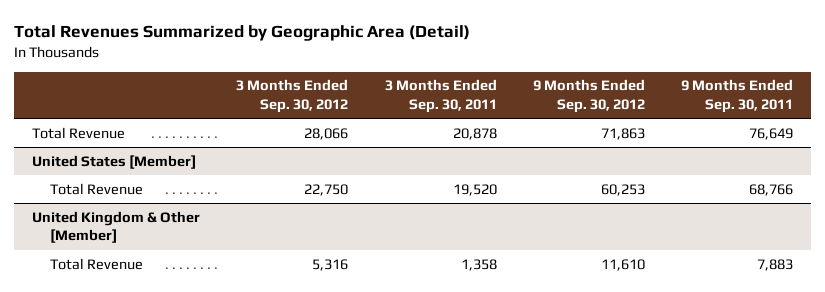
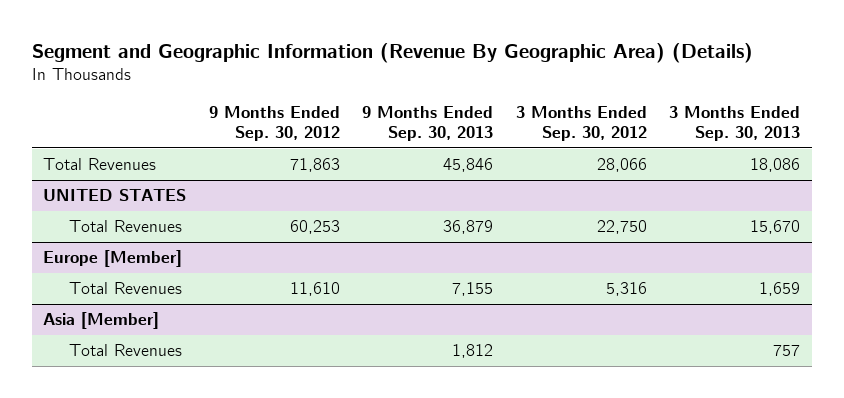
- Total Revenues Summarized by Geographic Area (Detail)
+ Segment and Geographic Information (Revenue By Geographic Area) (Details)
- | 3 Months Ended Sep. 30, 2012 | 3 Months Ended Sep. 30, 2011 | 9 Months Ended Sep. 30, 2012 | 9 Months Ended Sep. 30, 2011
+ | 9 Months Ended Sep. 30, 2012 | 9 Months Ended Sep. 30, 2013 | 3 Months Ended Sep. 30, 2012 | 3 Months Ended Sep. 30, 2013
- Total Revenue | 28,066 | 20,878 | 71,863 | 76,649
- United States [Member]
- Total Revenue | 22,750 | 19,520 | 60,253 | 68,766
- United Kingdom & Other [Member]
- Total Revenue | 5,316 | 1,358 | 11,610 | 7,883
+ Total Revenues | 71,863 | 45,846 | 28,066 | 18,086
+ UNITED STATES
+ Total Revenues | 60,253 | 36,879 | 22,750 | 15,670
+ Europe [Member]
+ Total Revenues | 11,610 | 7,155 | 5,316 | 1,659
+ Asia [Member]
+ Total Revenues | | 1,812 | | 757

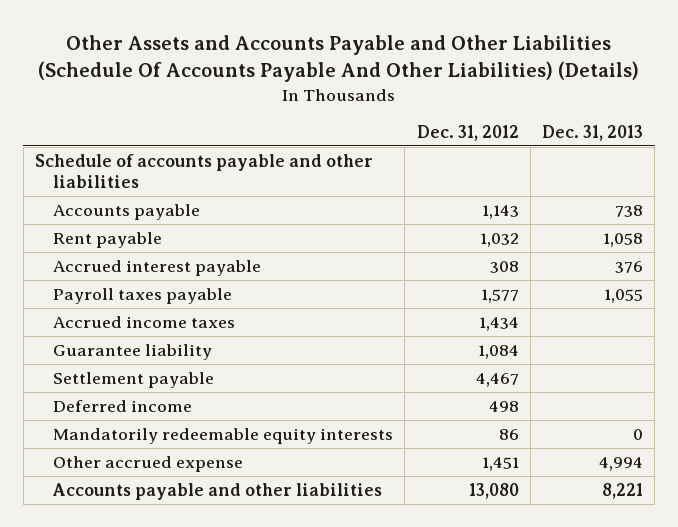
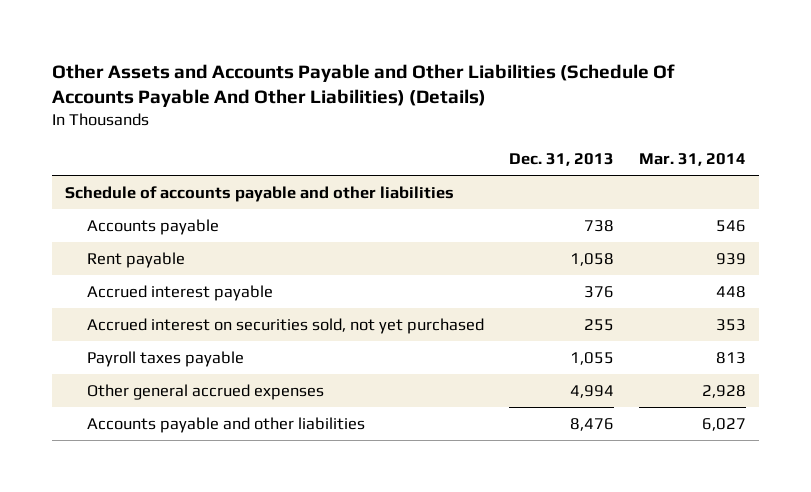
- | Dec. 31, 2012 | Dec. 31, 2013
+ | Dec. 31, 2013 | Mar. 31, 2014
+ Accrued interest on securities sold, not yet purchased | 255 | 353
- Accrued income taxes | 1,434 |
- Guarantee liability | 1,084 |
- Settlement payable | 4,467 |
- Deferred income | 498 |
- Mandatorily redeemable equity interests | 86 | 0
- Other accrued expense | 1,451 | 4,994
- Accounts payable and other liabilities | 13,080 | 8,221
+ Other general accrued expenses | 4,994 | 2,928
+ Accounts payable and other liabilities | 8,476 | 6,027

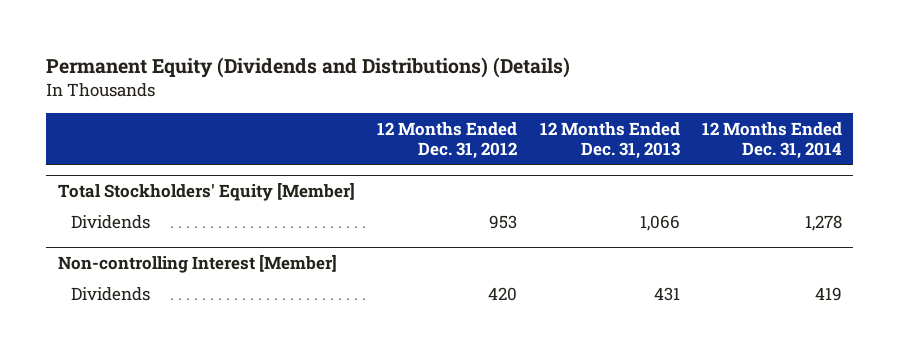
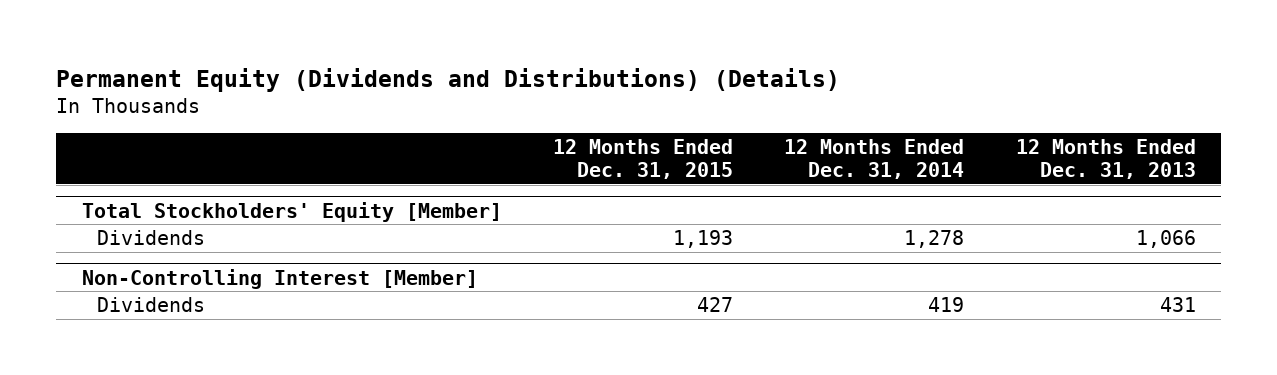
- | 12 Months Ended Dec. 31, 2012 | 12 Months Ended Dec. 31, 2013 | 12 Months Ended Dec. 31, 2014
+ | 12 Months Ended Dec. 31, 2015 | 12 Months Ended Dec. 31, 2014 | 12 Months Ended Dec. 31, 2013
- Non-controlling Interest [Member]
+ Non-Controlling Interest [Member]

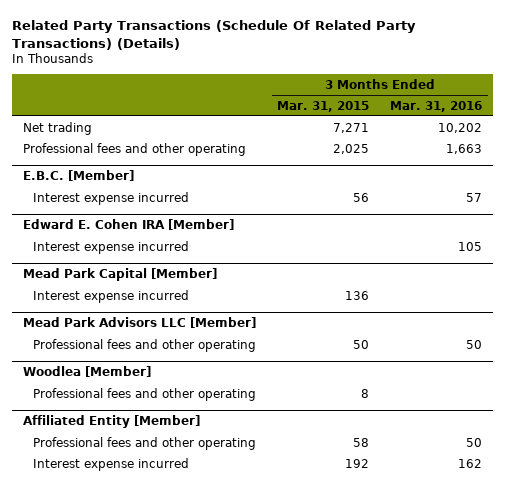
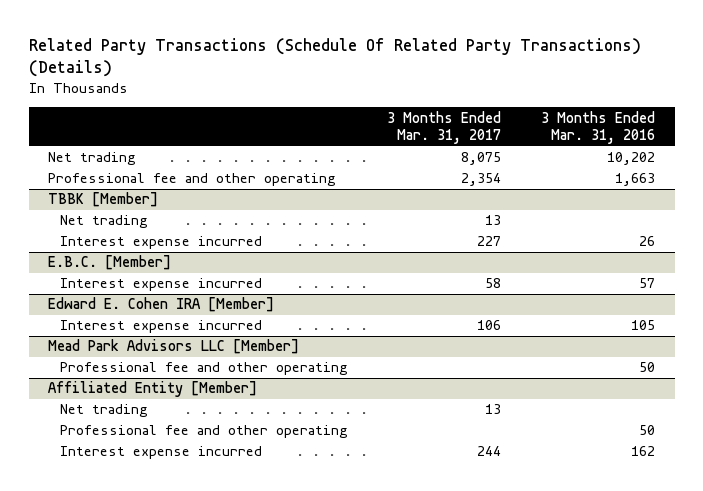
- | 3 Months Ended Mar. 31, 2015 | 3 Months Ended Mar. 31, 2016
+ | 3 Months Ended Mar. 31, 2017 | 3 Months Ended Mar. 31, 2016
- Professional fees and other operating | 2,025 | 1,663
+ Professional fee and other operating | 2,354 | 1,663
+ TBBK [Member]
+ Net trading | 13 |
+ Interest expense incurred | 227 | 26
- Mead Park Capital [Member]
- Interest expense incurred | 136 |
@ Mead Park Advisors LLC [Member]
- Professional fees and other operating | 50 | 50
- Woodlea [Member]
- Professional fees and other operating | 8 |
@ Mead Park Advisors LLC [Member]
+ Professional fee and other operating | | 50
@ Affiliated Entity [Member]
- Professional fees and other operating | 58 | 50
+ Net trading | 13 |
+ Professional fee and other operating | | 50

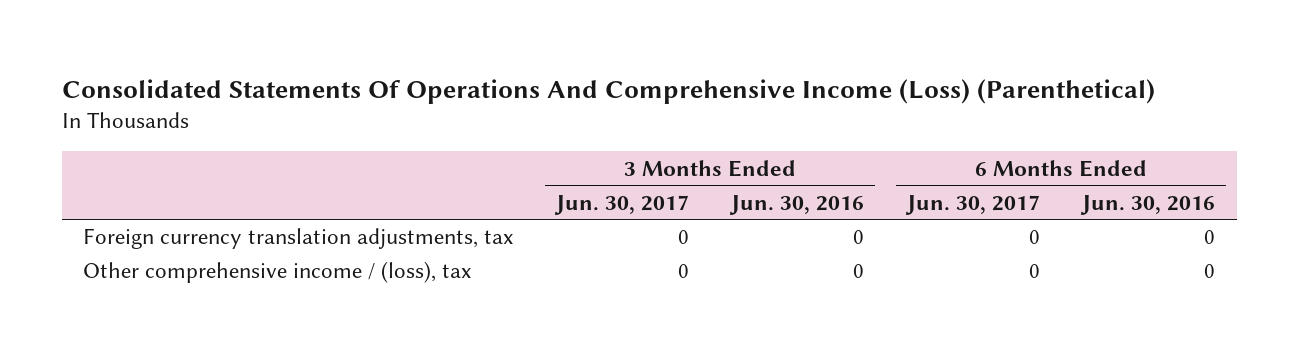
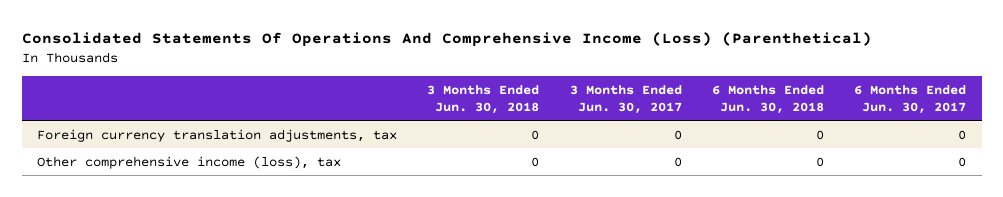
- | 3 Months Ended Jun. 30, 2017 | 3 Months Ended Jun. 30, 2016 | 6 Months Ended Jun. 30, 2017 | 6 Months Ended Jun. 30, 2016
+ | 3 Months Ended Jun. 30, 2018 | 3 Months Ended Jun. 30, 2017 | 6 Months Ended Jun. 30, 2018 | 6 Months Ended Jun. 30, 2017
- Other comprehensive income / (loss), tax | 0 | 0 | 0 | 0
+ Other comprehensive income (loss), tax | 0 | 0 | 0 | 0

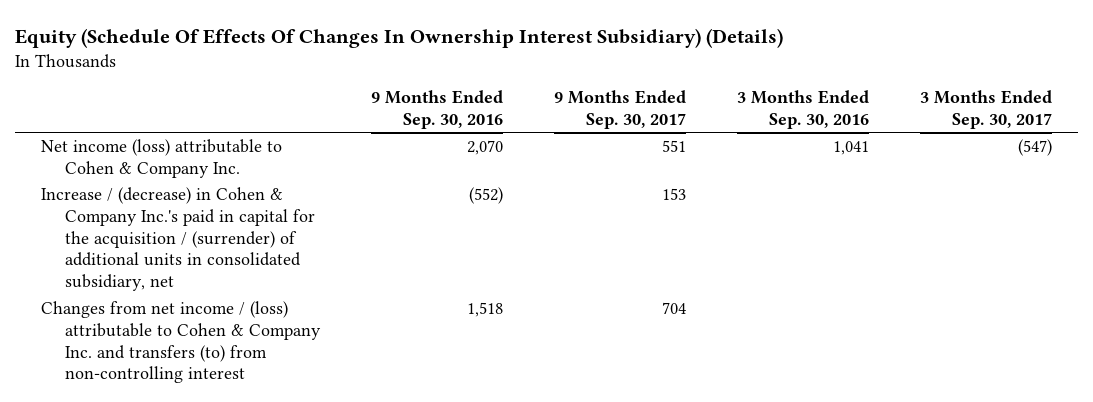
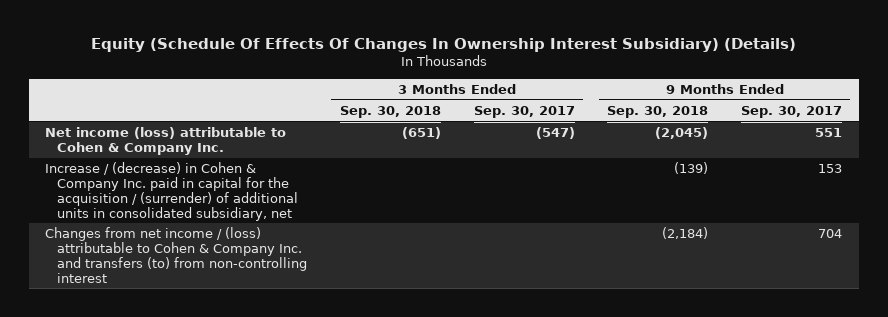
- | 9 Months Ended Sep. 30, 2016 | 9 Months Ended Sep. 30, 2017 | 3 Months Ended Sep. 30, 2016 | 3 Months Ended Sep. 30, 2017
+ | 3 Months Ended Sep. 30, 2018 | 3 Months Ended Sep. 30, 2017 | 9 Months Ended Sep. 30, 2018 | 9 Months Ended Sep. 30, 2017
- Increase / (decrease) in Cohen & Company Inc.'s paid in capital for the acquisition / (surrender) of additional units in consolidated subsidiary, net | (552) | 153 | |
+ Increase / (decrease) in Cohen & Company Inc. paid in capital for the acquisition / (surrender) of additional units in consolidated subsidiary, net | | | (139) | 153

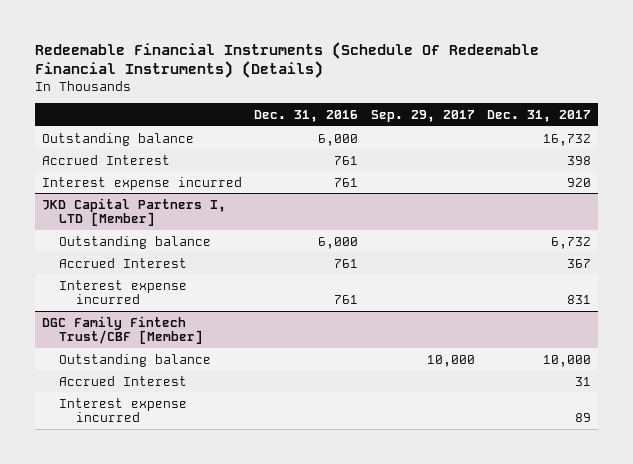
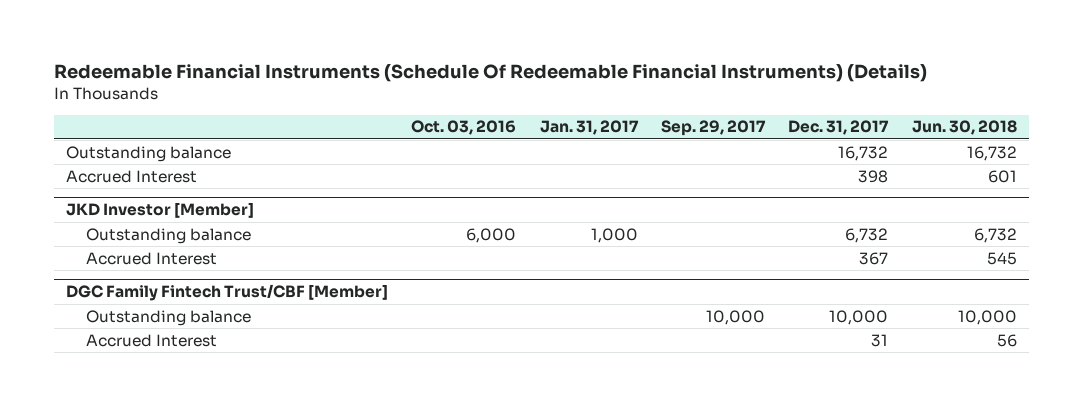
- | Dec. 31, 2016 | Sep. 29, 2017 | Dec. 31, 2017
+ | Oct. 03, 2016 | Jan. 31, 2017 | Sep. 29, 2017 | Dec. 31, 2017 | Jun. 30, 2018
- Interest expense incurred | 761 | | 920
- JKD Capital Partners I, LTD [Member]
+ JKD Investor [Member]
- Interest expense incurred | 761 | | 831
@ DGC Family Fintech Trust/CBF [Member]
- Interest expense incurred | | | 89

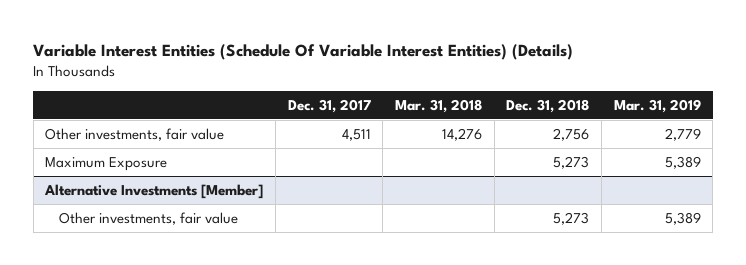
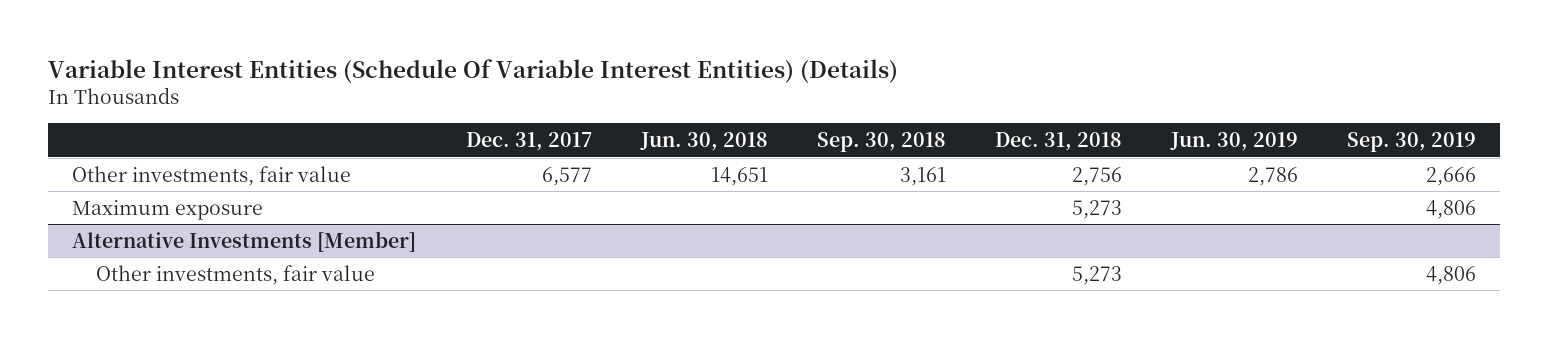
- | Dec. 31, 2017 | Mar. 31, 2018 | Dec. 31, 2018 | Mar. 31, 2019
+ | Dec. 31, 2017 | Jun. 30, 2018 | Sep. 30, 2018 | Dec. 31, 2018 | Jun. 30, 2019 | Sep. 30, 2019
- Other investments, fair value | 4,511 | 14,276 | 2,756 | 2,779
- Maximum Exposure | | | 5,273 | 5,389
+ Other investments, fair value | 6,577 | 14,651 | 3,161 | 2,756 | 2,786 | 2,666
+ Maximum exposure | | | | 5,273 | | 4,806

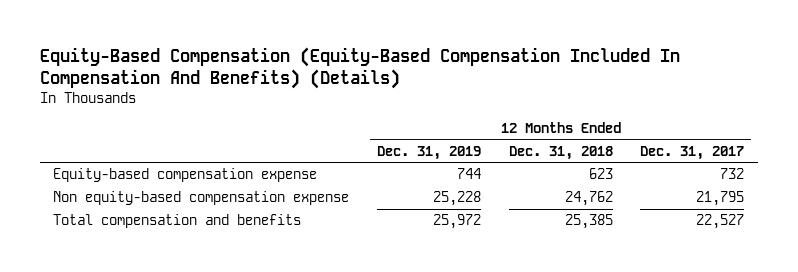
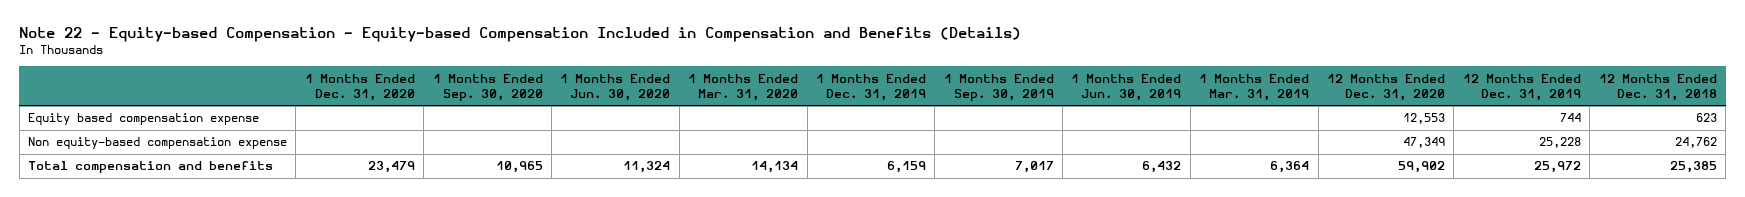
- Equity-Based Compensation (Equity-Based Compensation Included In Compensation And Benefits) (Details)
+ Note 22 - Equity-based Compensation - Equity-based Compensation Included in Compensation and Benefits (Details)
- | 12 Months Ended Dec. 31, 2019 | 12 Months Ended Dec. 31, 2018 | 12 Months Ended Dec. 31, 2017
+ | 1 Months Ended Dec. 31, 2020 | 1 Months Ended Sep. 30, 2020 | 1 Months Ended Jun. 30, 2020 | 1 Months Ended Mar. 31, 2020 | 1 Months Ended Dec. 31, 2019 | 1 Months Ended Sep. 30, 2019 | 1 Months Ended Jun. 30, 2019 | 1 Months Ended Mar. 31, 2019 | 12 Months Ended Dec. 31, 2020 | 12 Months Ended Dec. 31, 2019 | 12 Months Ended Dec. 31, 2018
- Equity-based compensation expense | 744 | 623 | 732
+ Equity based compensation expense | | | | | | | | | 12,553 | 744 | 623

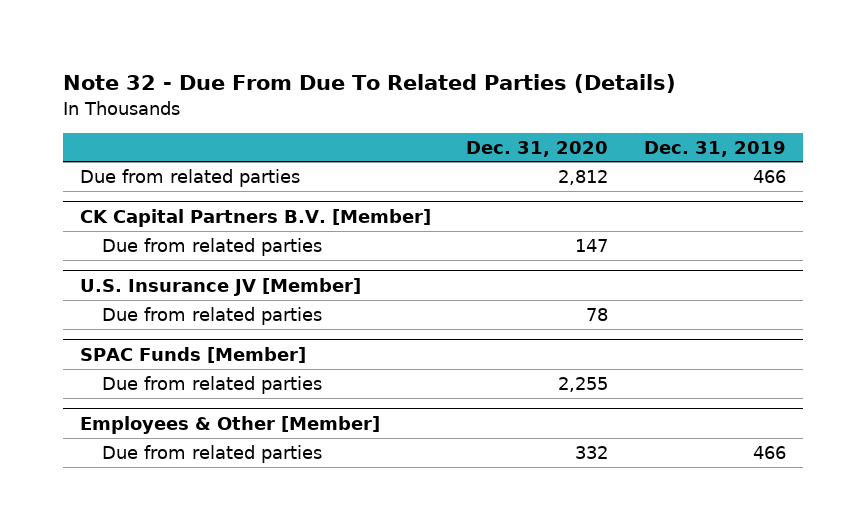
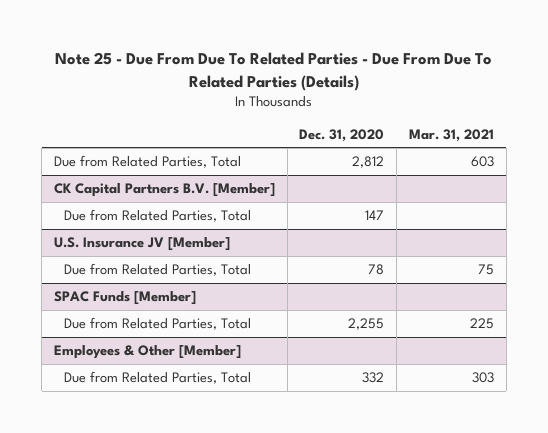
- Note 32 - Due From Due To Related Parties (Details)
+ Note 25 - Due From Due To Related Parties - Due From Due To Related Parties (Details)
- | Dec. 31, 2020 | Dec. 31, 2019
+ | Dec. 31, 2020 | Mar. 31, 2021
- Due from related parties | 2,812 | 466
+ Due from Related Parties, Total | 2,812 | 603
@ CK Capital Partners B.V. [Member]
- Due from related parties | 147 |
+ Due from Related Parties, Total | 147 |
@ U.S. Insurance JV [Member]
- Due from related parties | 78 |
+ Due from Related Parties, Total | 78 | 75
@ SPAC Funds [Member]
- Due from related parties | 2,255 |
+ Due from Related Parties, Total | 2,255 | 225
@ Employees & Other [Member]
- Due from related parties | 332 | 466
+ Due from Related Parties, Total | 332 | 303

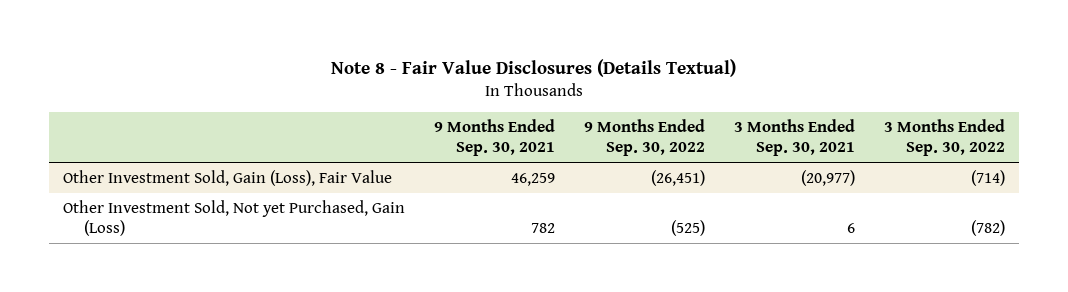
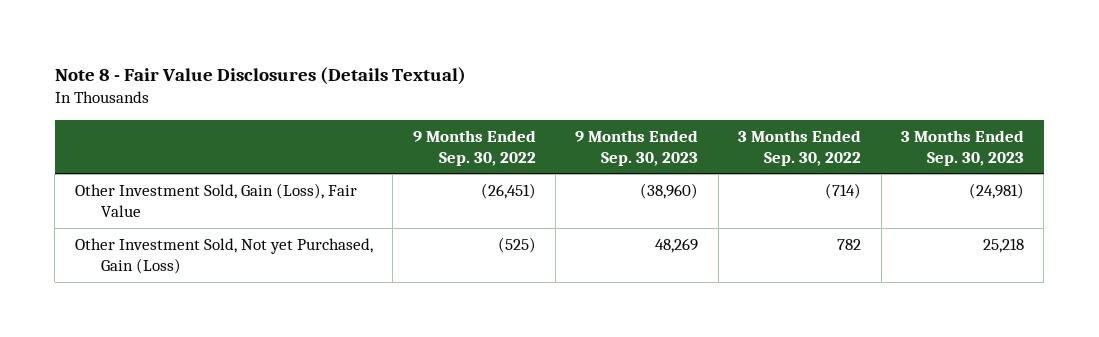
- | 9 Months Ended Sep. 30, 2021 | 9 Months Ended Sep. 30, 2022 | 3 Months Ended Sep. 30, 2021 | 3 Months Ended Sep. 30, 2022
+ | 9 Months Ended Sep. 30, 2022 | 9 Months Ended Sep. 30, 2023 | 3 Months Ended Sep. 30, 2022 | 3 Months Ended Sep. 30, 2023
- Other Investment Sold, Not yet Purchased, Gain (Loss) | 782 | (525) | 6 | (782)
+ Other Investment Sold, Not yet Purchased, Gain (Loss) | (525) | 48,269 | 782 | 25,218

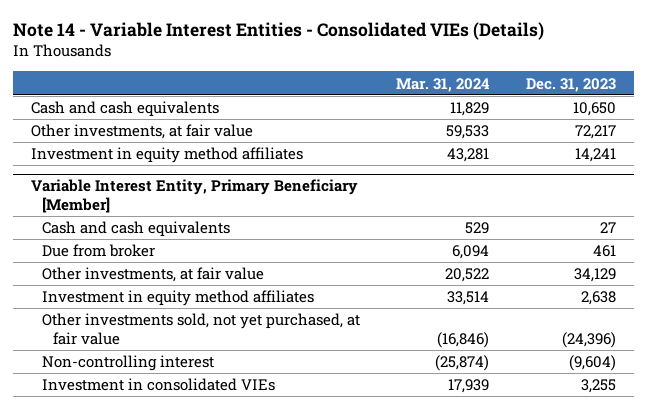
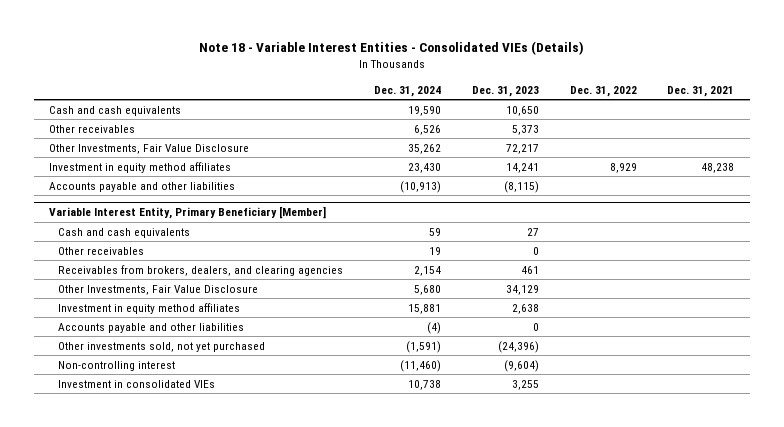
- Note 14 - Variable Interest Entities - Consolidated VIEs (Details)
+ Note 18 - Variable Interest Entities - Consolidated VIEs (Details)
- | Mar. 31, 2024 | Dec. 31, 2023
+ | Dec. 31, 2024 | Dec. 31, 2023 | Dec. 31, 2022 | Dec. 31, 2021
- Other investments, at fair value | 59,533 | 72,217
+ Other receivables | 6,526 | 5,373 | |
+ Other Investments, Fair Value Disclosure | 35,262 | 72,217 | |
+ Accounts payable and other liabilities | (10,913) | (8,115) | |
@ Variable Interest Entity, Primary Beneficiary [Member]
- Due from broker | 6,094 | 461
- Other investments, at fair value | 20,522 | 34,129
+ Other receivables | 19 | 0 | |
+ Receivables from brokers, dealers, and clearing agencies | 2,154 | 461 | |
+ Other Investments, Fair Value Disclosure | 5,680 | 34,129 | |
- Other investments sold, not yet purchased, at fair value | (16,846) | (24,396)
+ Accounts payable and other liabilities | (4) | 0 | |
+ Other investments sold, not yet purchased | (1,591) | (24,396) | |

